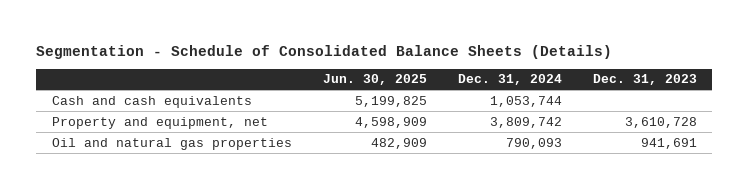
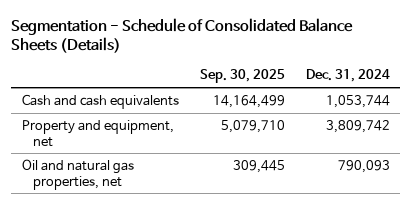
- | Jun. 30, 2025 | Dec. 31, 2024 | Dec. 31, 2023
+ | Sep. 30, 2025 | Dec. 31, 2024
- Oil and natural gas properties | 482,909 | 790,093 | 941,691
+ Oil and natural gas properties, net | 309,445 | 790,093

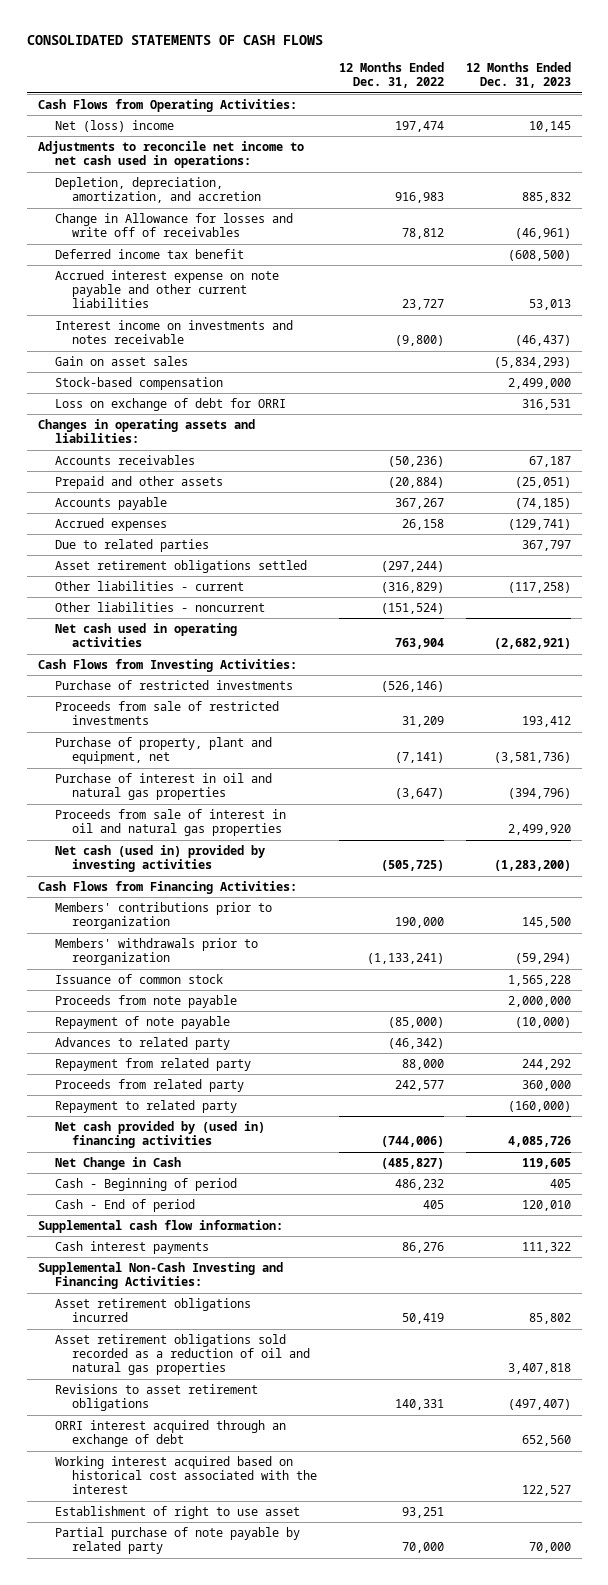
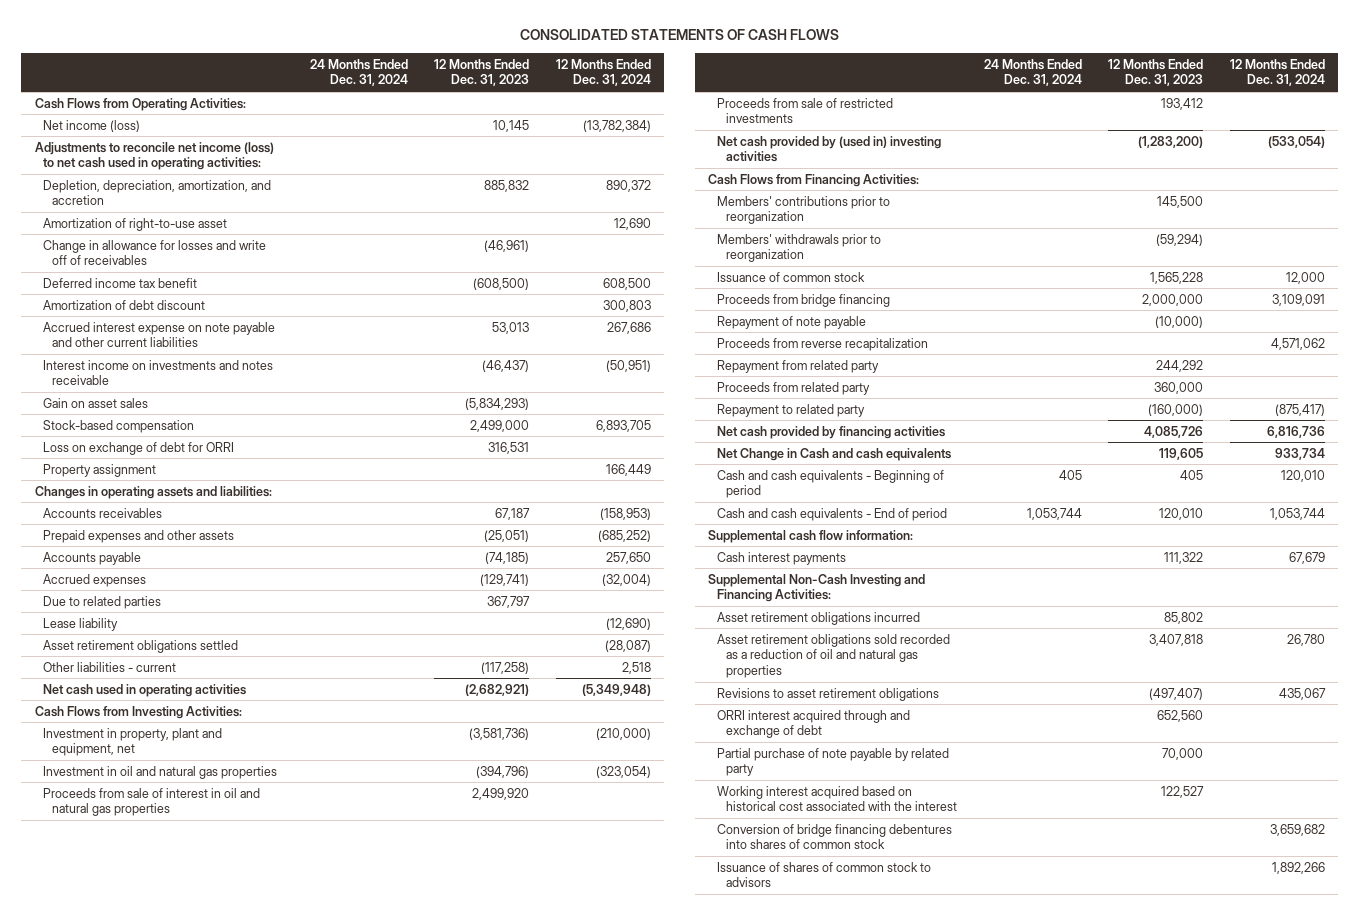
- | 12 Months Ended Dec. 31, 2022 | 12 Months Ended Dec. 31, 2023
+ | 24 Months Ended Dec. 31, 2024 | 12 Months Ended Dec. 31, 2023 | 12 Months Ended Dec. 31, 2024
- Net (loss) income | 197,474 | 10,145
- Adjustments to reconcile net income to net cash used in operations:
+ Net income (loss) | | 10,145 | (13,782,384)
+ Adjustments to reconcile net income (loss) to net cash used in operating activities:
- Change in Allowance for losses and write off of receivables | 78,812 | (46,961)
+ Amortization of right-to-use asset | | | 12,690
+ Change in allowance for losses and write off of receivables | | (46,961) |
+ Amortization of debt discount | | | 300,803
+ Property assignment | | | 166,449
- Prepaid and other assets | (20,884) | (25,051)
+ Prepaid expenses and other assets | | (25,051) | (685,252)
+ Lease liability | | | (12,690)
- Other liabilities - noncurrent | (151,524) |
- Purchase of restricted investments | (526,146) |
- Purchase of property, plant and equipment, net | (7,141) | (3,581,736)
- Purchase of interest in oil and natural gas properties | (3,647) | (394,796)
+ Investment in property, plant and equipment, net | | (3,581,736) | (210,000)
+ Investment in oil and natural gas properties | | (394,796) | (323,054)
- Net cash (used in) provided by investing activities | (505,725) | (1,283,200)
moved down: Proceeds from sale of restricted investments | | 193,412 |
+ Net cash provided by (used in) investing activities | | (1,283,200) | (533,054)
- Proceeds from note payable | | 2,000,000
+ Proceeds from bridge financing | | 2,000,000 | 3,109,091
- Advances to related party | (46,342) |
+ Proceeds from reverse recapitalization | | | 4,571,062
- Net cash provided by (used in) financing activities | (744,006) | 4,085,726
- Net Change in Cash | (485,827) | 119,605
- Cash - Beginning of period | 486,232 | 405
- Cash - End of period | 405 | 120,010
+ Net cash provided by financing activities | | 4,085,726 | 6,816,736
+ Net Change in Cash and cash equivalents | | 119,605 | 933,734
+ Cash and cash equivalents - Beginning of period | 405 | 405 | 120,010
+ Cash and cash equivalents - End of period | 1,053,744 | 120,010 | 1,053,744
- ORRI interest acquired through an exchange of debt | | 652,560
- Establishment of right to use asset | 93,251 |
+ ORRI interest acquired through and exchange of debt | | 652,560 |
moved down: Working interest acquired based on historical cost associated with the interest | | 122,527 |
+ Conversion of bridge financing debentures into shares of common stock | | | 3,659,682
+ Issuance of shares of common stock to advisors | | | 1,892,266

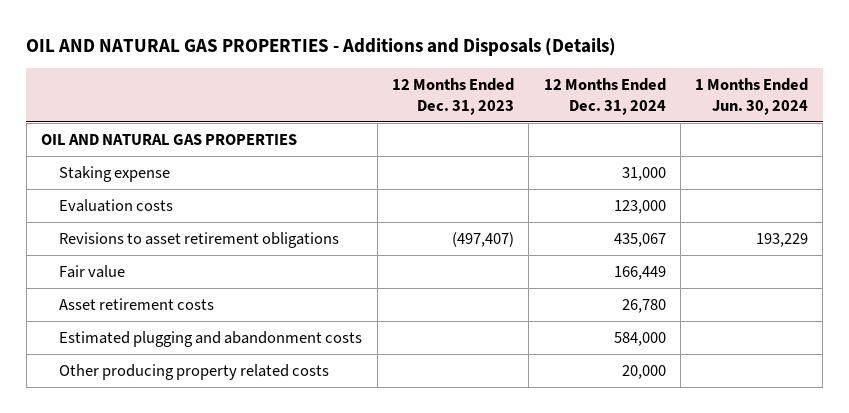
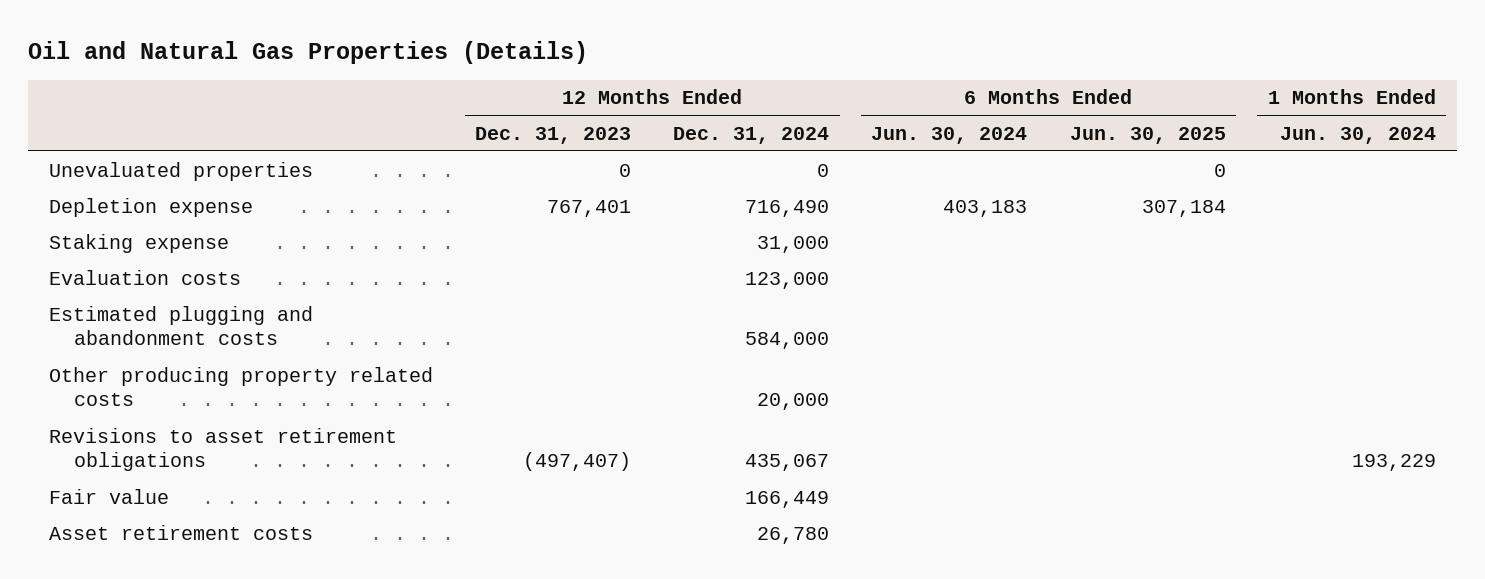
- OIL AND NATURAL GAS PROPERTIES - Additions and Disposals (Details)
+ Oil and Natural Gas Properties (Details)
- | 12 Months Ended Dec. 31, 2023 | 12 Months Ended Dec. 31, 2024 | 1 Months Ended Jun. 30, 2024
+ | 12 Months Ended Dec. 31, 2023 | 12 Months Ended Dec. 31, 2024 | 6 Months Ended Jun. 30, 2024 | 6 Months Ended Jun. 30, 2025 | 1 Months Ended Jun. 30, 2024
- OIL AND NATURAL GAS PROPERTIES
+ Unevaluated properties | 0 | 0 | | 0 |
+ Depletion expense | 767,401 | 716,490 | 403,183 | 307,184 |
moved up: Estimated plugging and abandonment costs | | 584,000 | | |
moved up: Other producing property related costs | | 20,000 | | |

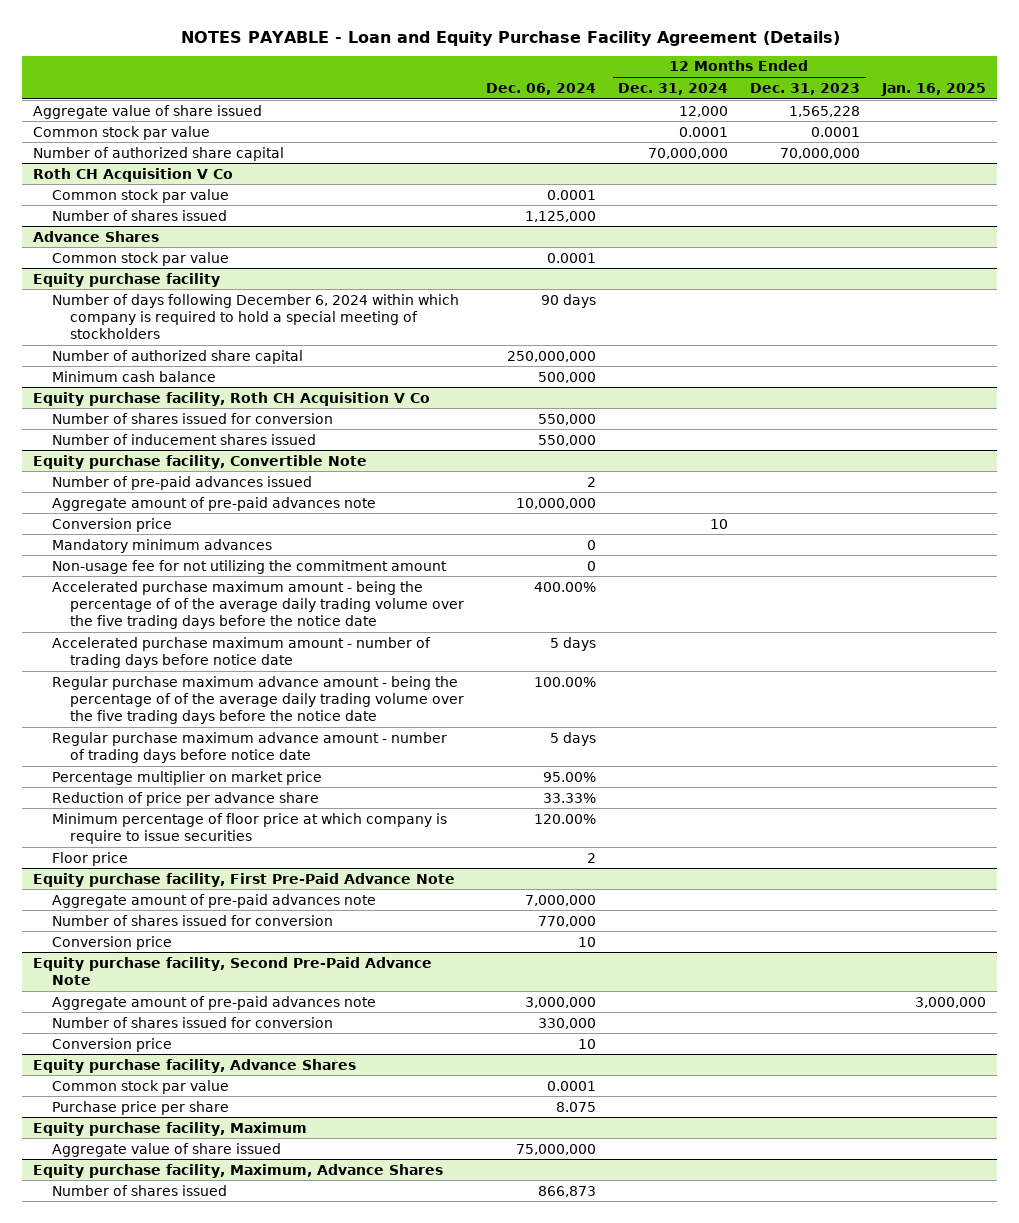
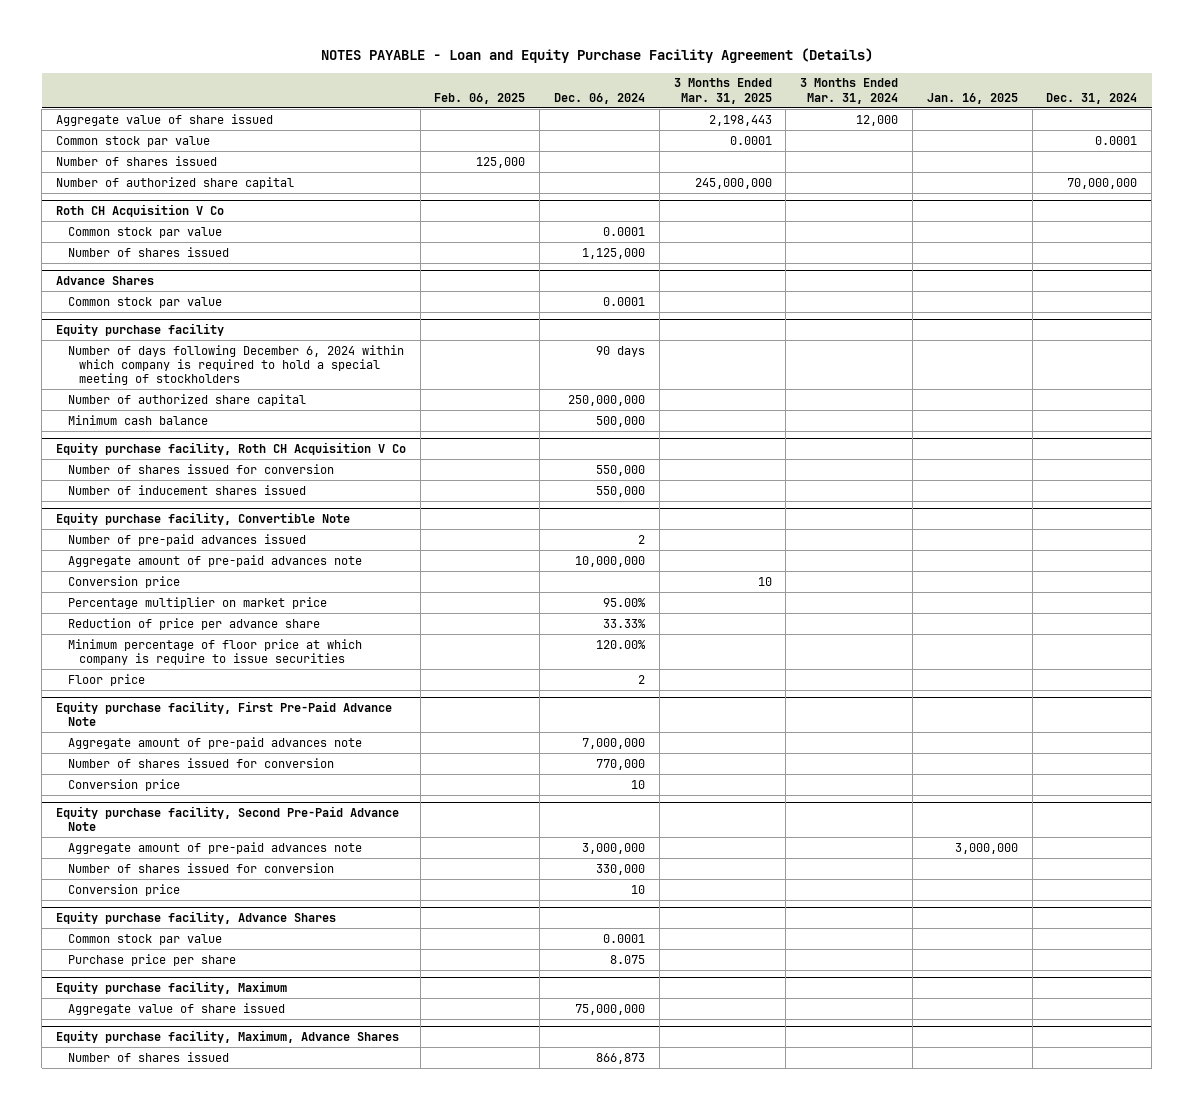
- | Dec. 06, 2024 | 12 Months Ended Dec. 31, 2024 | 12 Months Ended Dec. 31, 2023 | Jan. 16, 2025
+ | Feb. 06, 2025 | Dec. 06, 2024 | 3 Months Ended Mar. 31, 2025 | 3 Months Ended Mar. 31, 2024 | Jan. 16, 2025 | Dec. 31, 2024
+ Number of shares issued | 125,000 | | | | |
@ Equity purchase facility, Convertible Note
- Mandatory minimum advances | 0 | | |
- Non-usage fee for not utilizing the commitment amount | 0 | | |
- Accelerated purchase maximum amount - being the percentage of of the average daily trading volume over the five trading days before the notice date | 400.00% | | |
- Accelerated purchase maximum amount - number of trading days before notice date | 5 days | | |
- Regular purchase maximum advance amount - being the percentage of of the average daily trading volume over the five trading days before the notice date | 100.00% | | |
- Regular purchase maximum advance amount - number of trading days before notice date | 5 days | | |

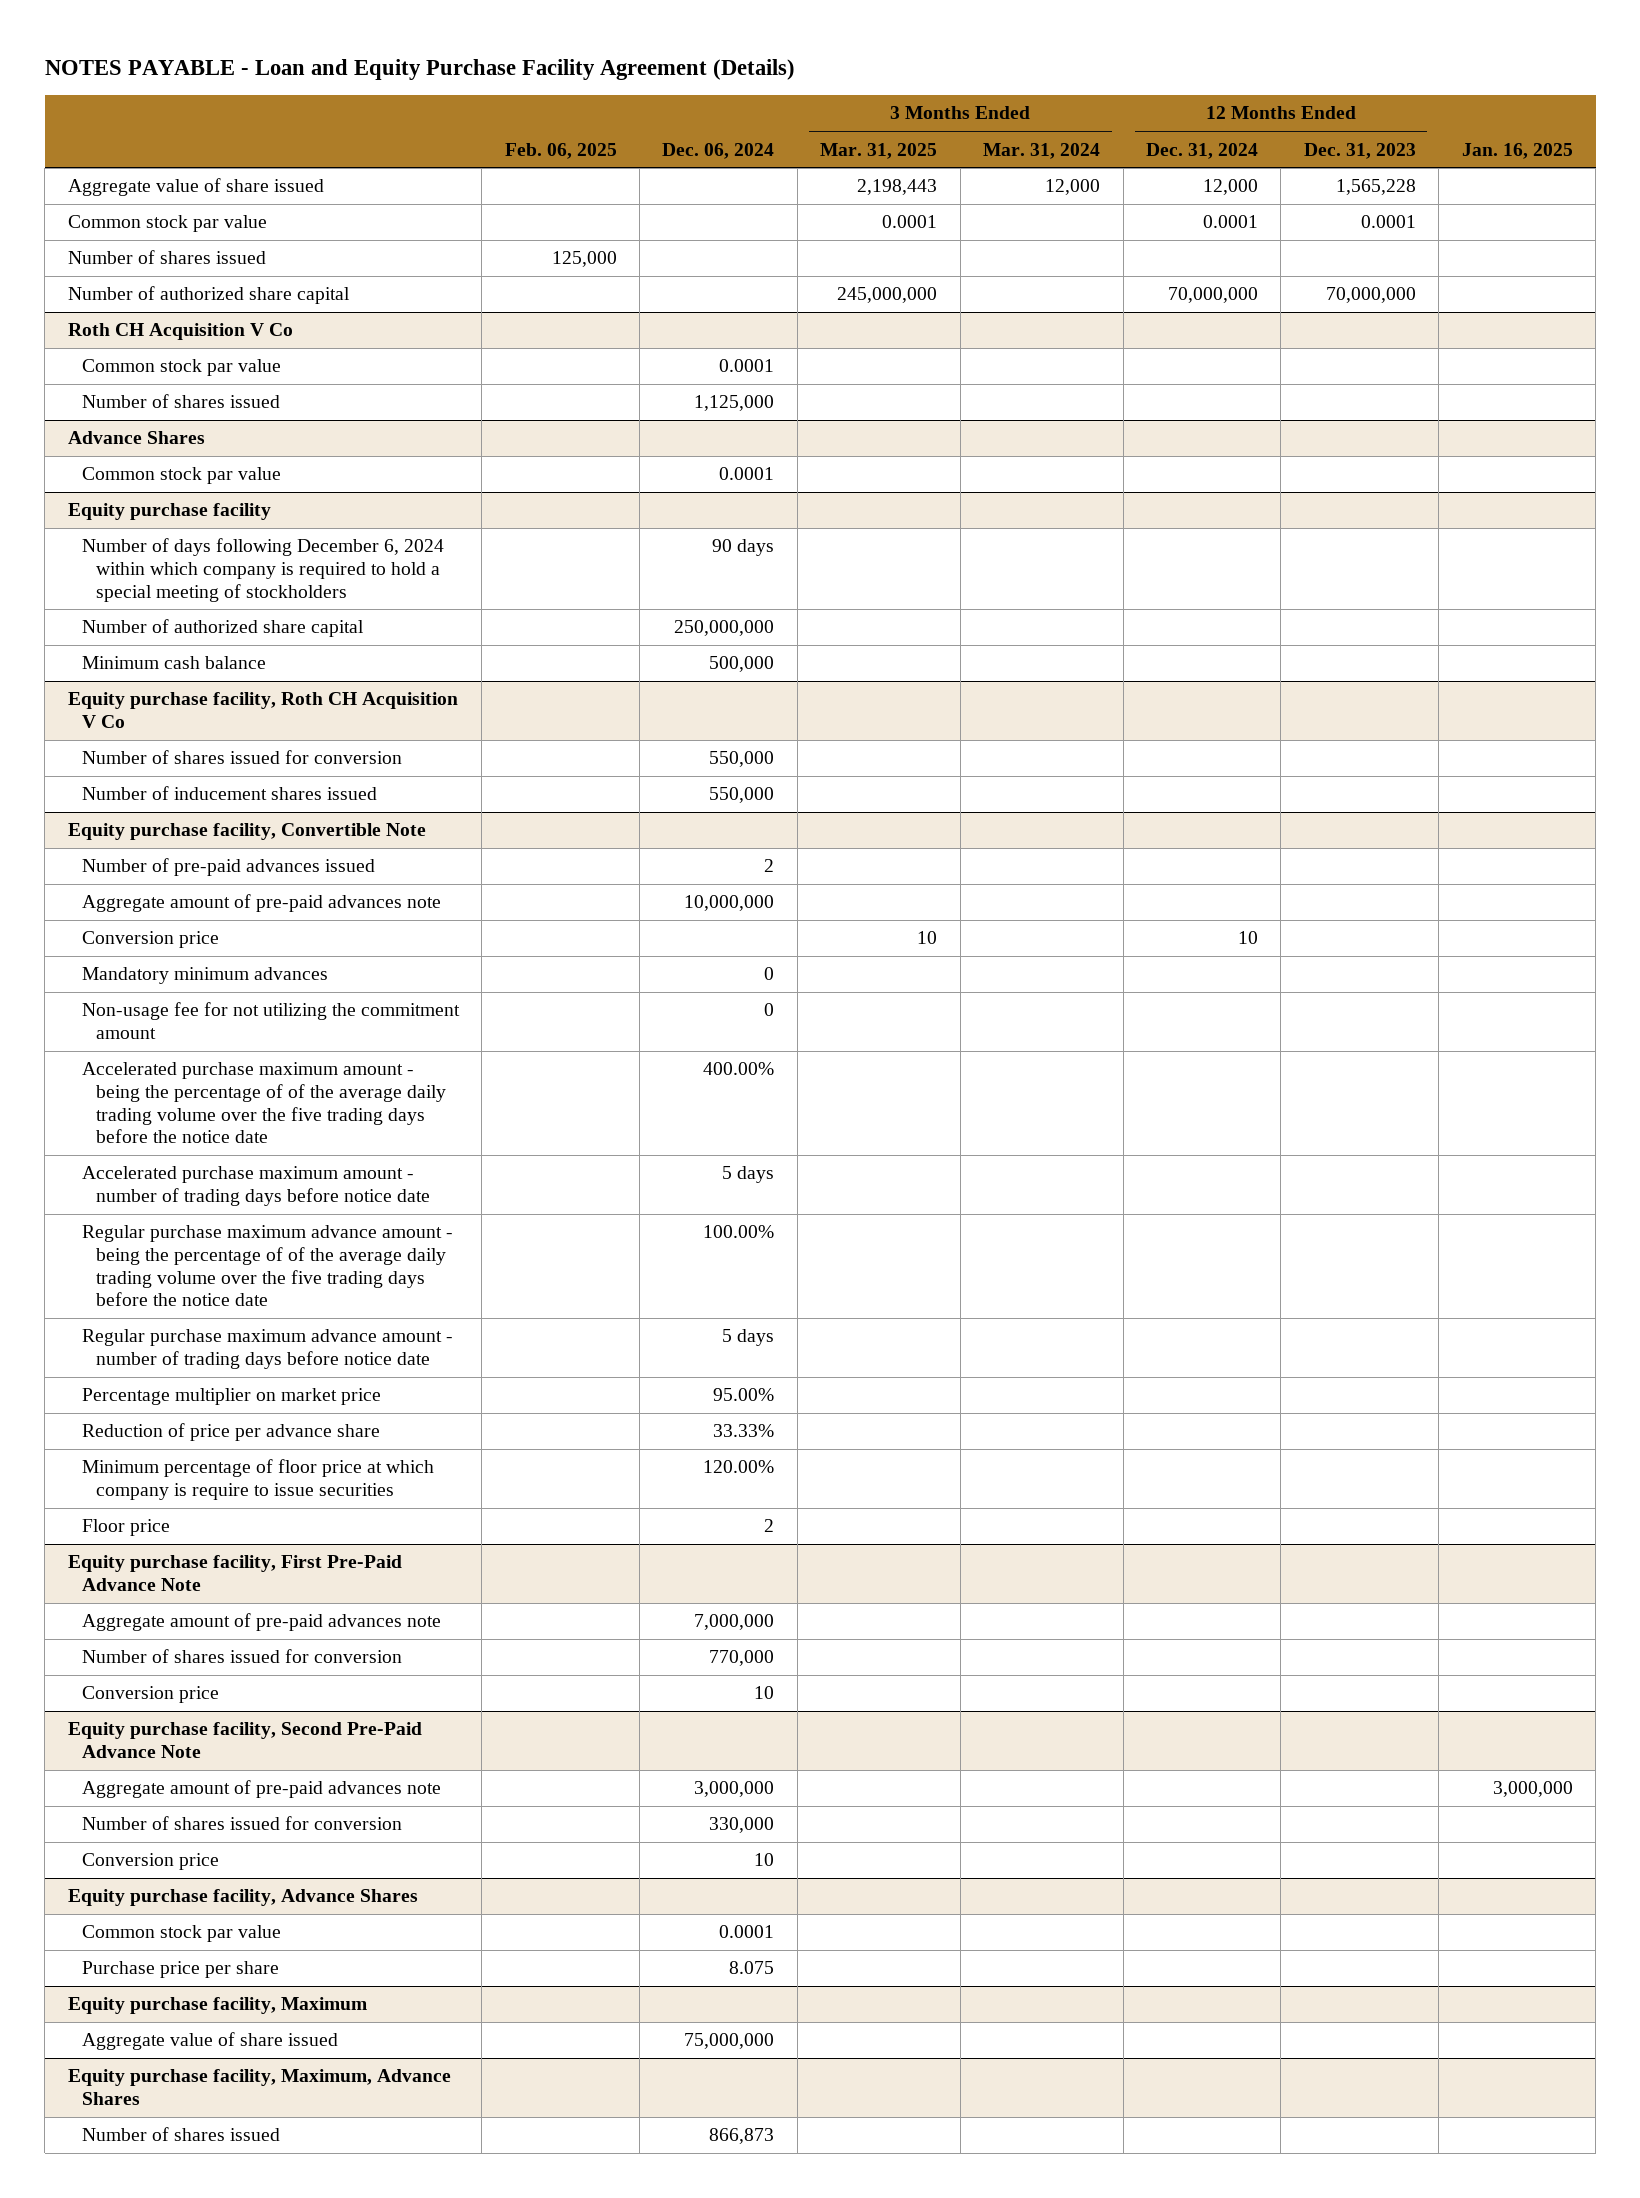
- | Feb. 06, 2025 | Dec. 06, 2024 | 3 Months Ended Mar. 31, 2025 | 3 Months Ended Mar. 31, 2024 | Jan. 16, 2025 | Dec. 31, 2024
+ | Feb. 06, 2025 | Dec. 06, 2024 | 3 Months Ended Mar. 31, 2025 | 3 Months Ended Mar. 31, 2024 | 12 Months Ended Dec. 31, 2024 | 12 Months Ended Dec. 31, 2023 | Jan. 16, 2025
@ Equity purchase facility, Convertible Note
+ Mandatory minimum advances | | 0 | | | | |
+ Non-usage fee for not utilizing the commitment amount | | 0 | | | | |
+ Accelerated purchase maximum amount - being the percentage of of the average daily trading volume over the five trading days before the notice date | | 400.00% | | | | |
+ Accelerated purchase maximum amount - number of trading days before notice date | | 5 days | | | | |
+ Regular purchase maximum advance amount - being the percentage of of the average daily trading volume over the five trading days before the notice date | | 100.00% | | | | |
+ Regular purchase maximum advance amount - number of trading days before notice date | | 5 days | | | | |

